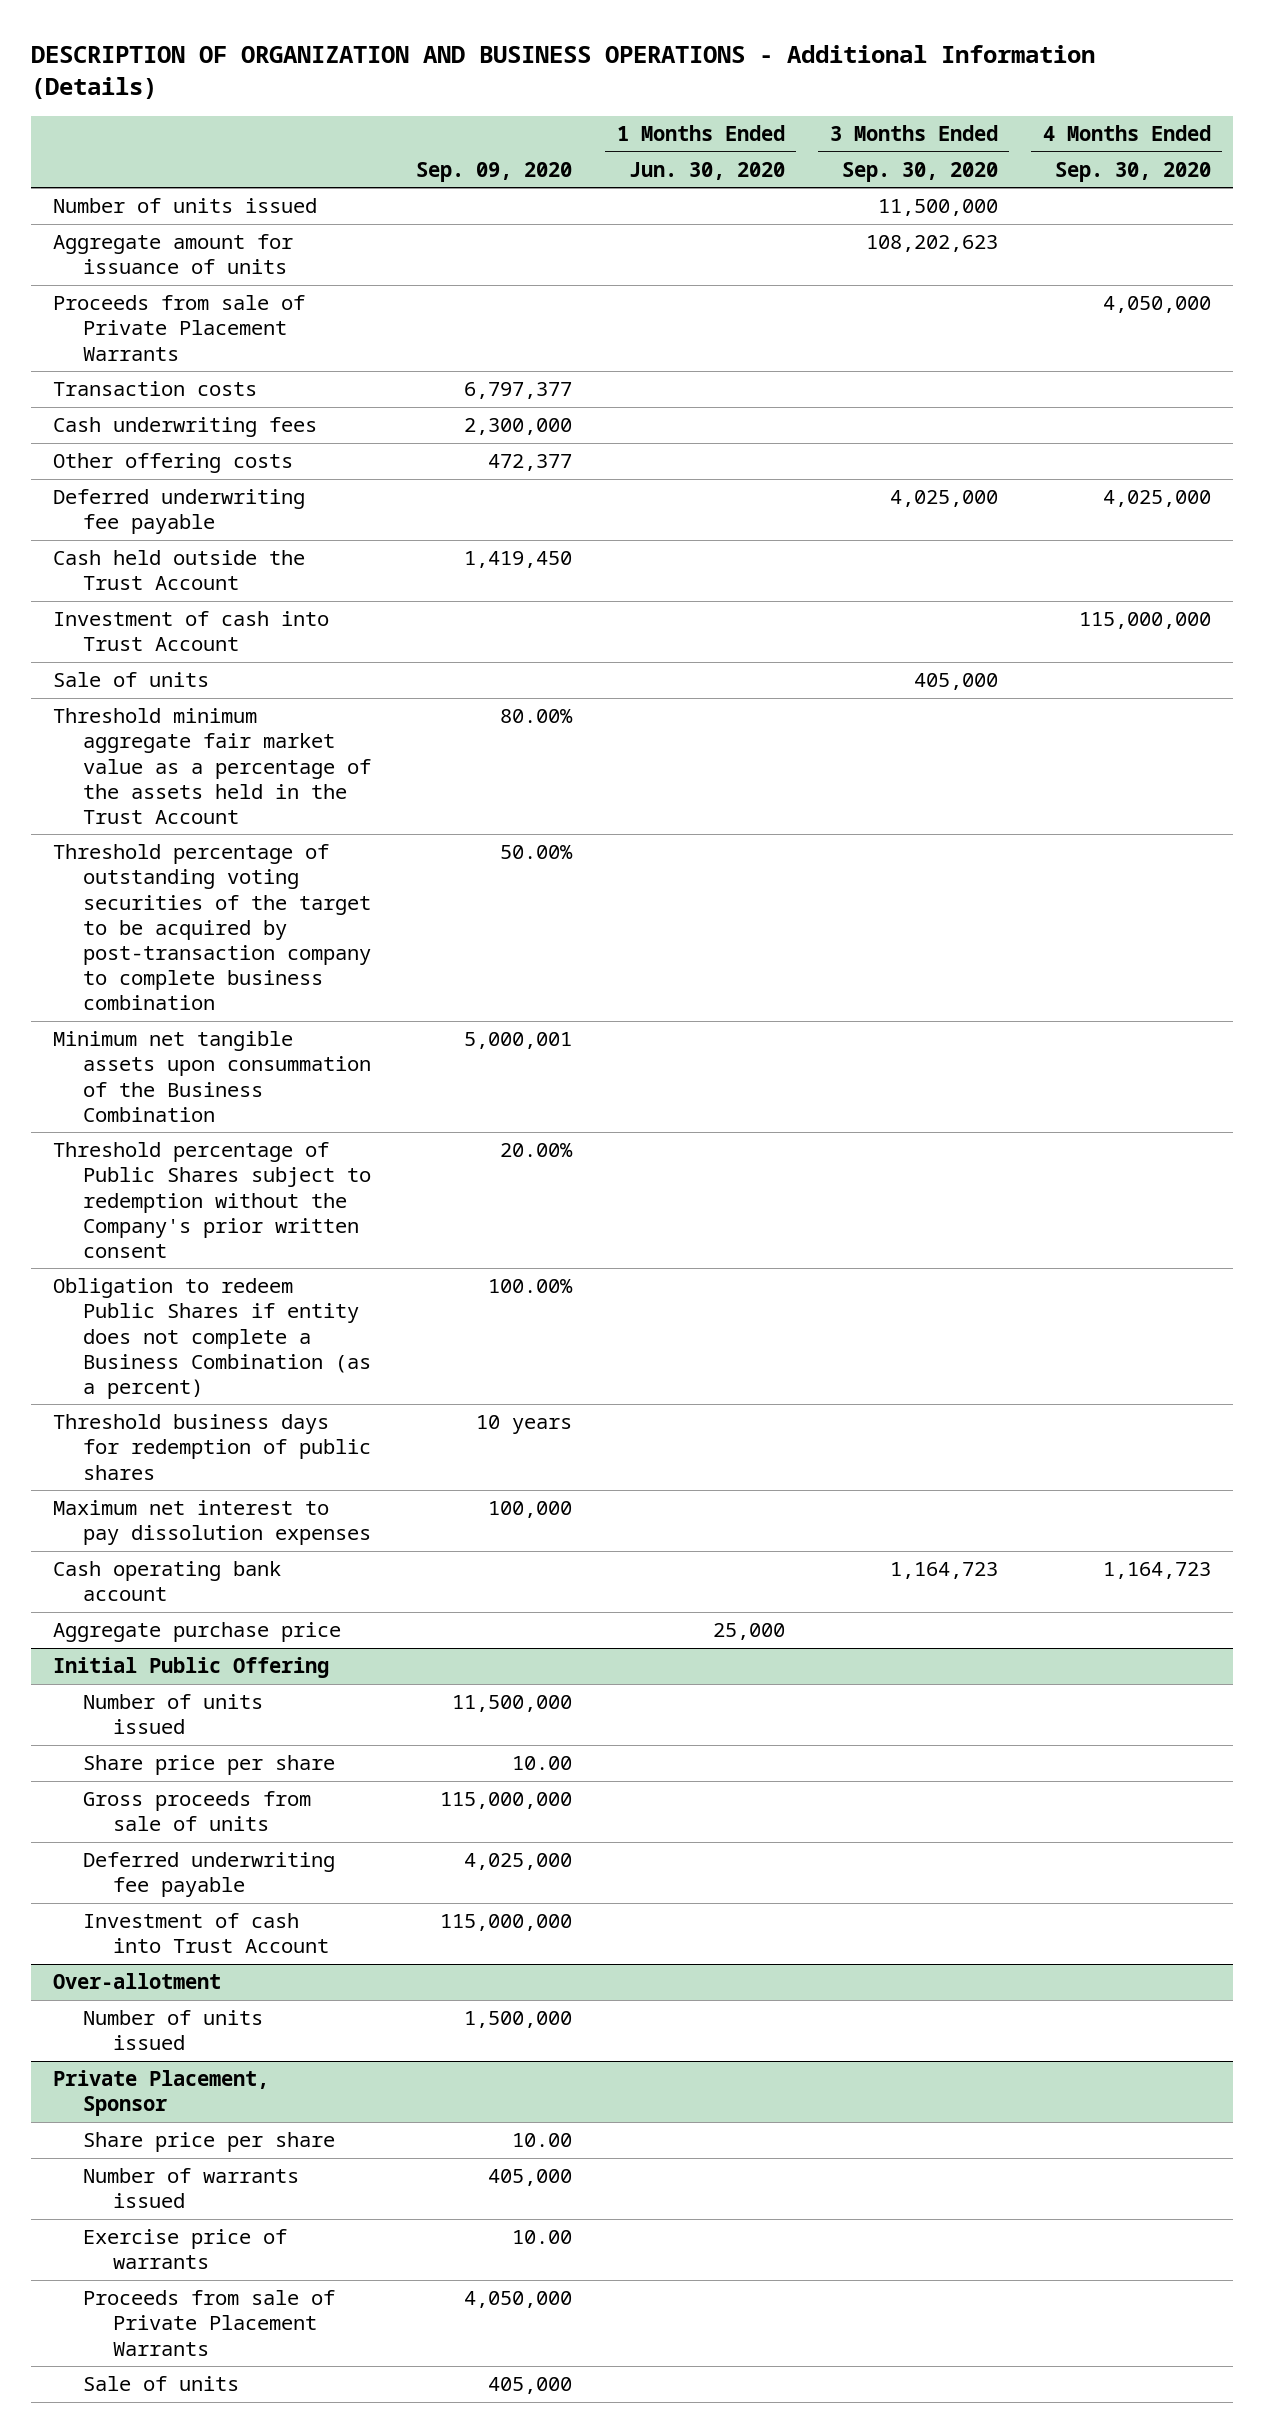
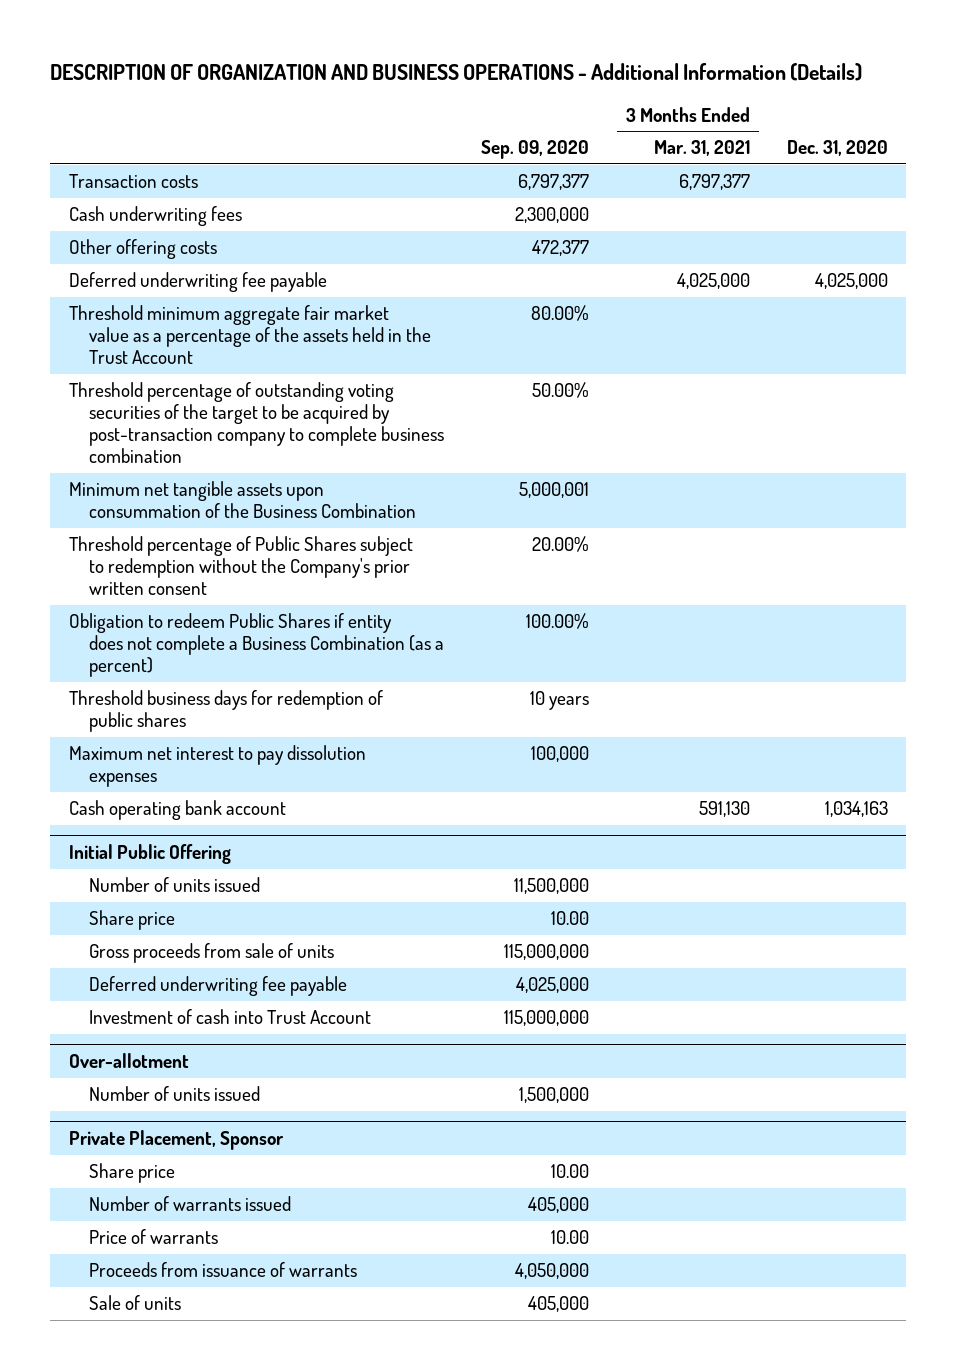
- | Sep. 09, 2020 | 1 Months Ended Jun. 30, 2020 | 3 Months Ended Sep. 30, 2020 | 4 Months Ended Sep. 30, 2020
+ | Sep. 09, 2020 | 3 Months Ended Mar. 31, 2021 | Dec. 31, 2020
- Number of units issued | | | 11,500,000 |
- Aggregate amount for issuance of units | | | 108,202,623 |
- Proceeds from sale of Private Placement Warrants | | | | 4,050,000
- Cash held outside the Trust Account | 1,419,450 | | |
- Investment of cash into Trust Account | | | | 115,000,000
- Sale of units | | | 405,000 |
- Aggregate purchase price | | 25,000 | |
@ Initial Public Offering
- Share price per share | 10.00 | | |
+ Share price | 10.00 | |
@ Private Placement, Sponsor
- Share price per share | 10.00 | | |
+ Share price | 10.00 | |
- Exercise price of warrants | 10.00 | | |
- Proceeds from sale of Private Placement Warrants | 4,050,000 | | |
+ Price of warrants | 10.00 | |
+ Proceeds from issuance of warrants | 4,050,000 | |

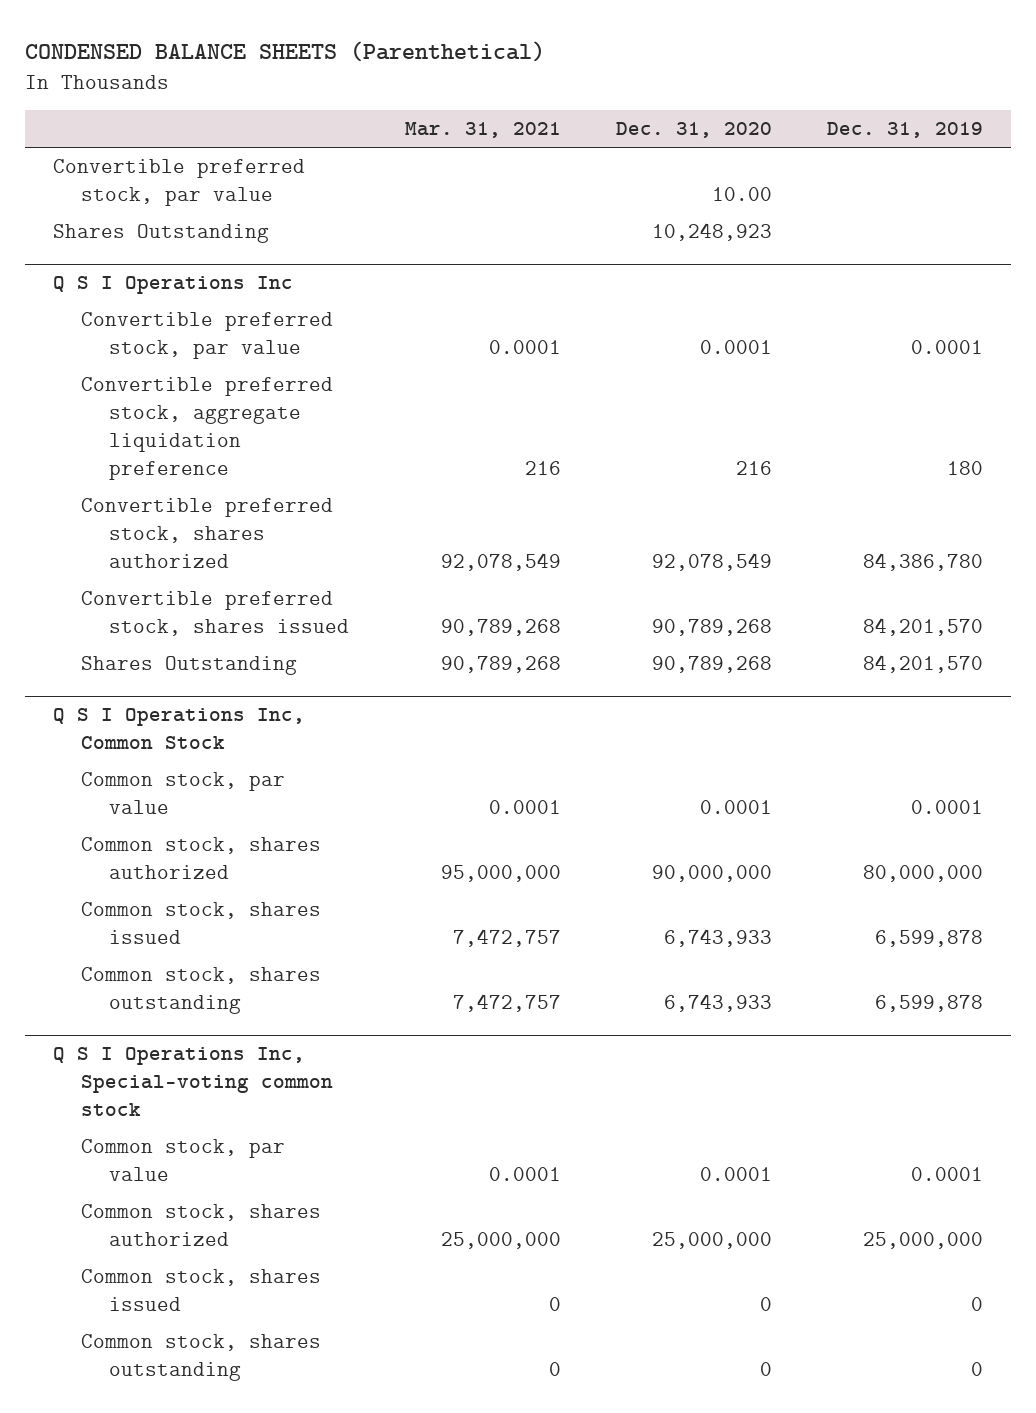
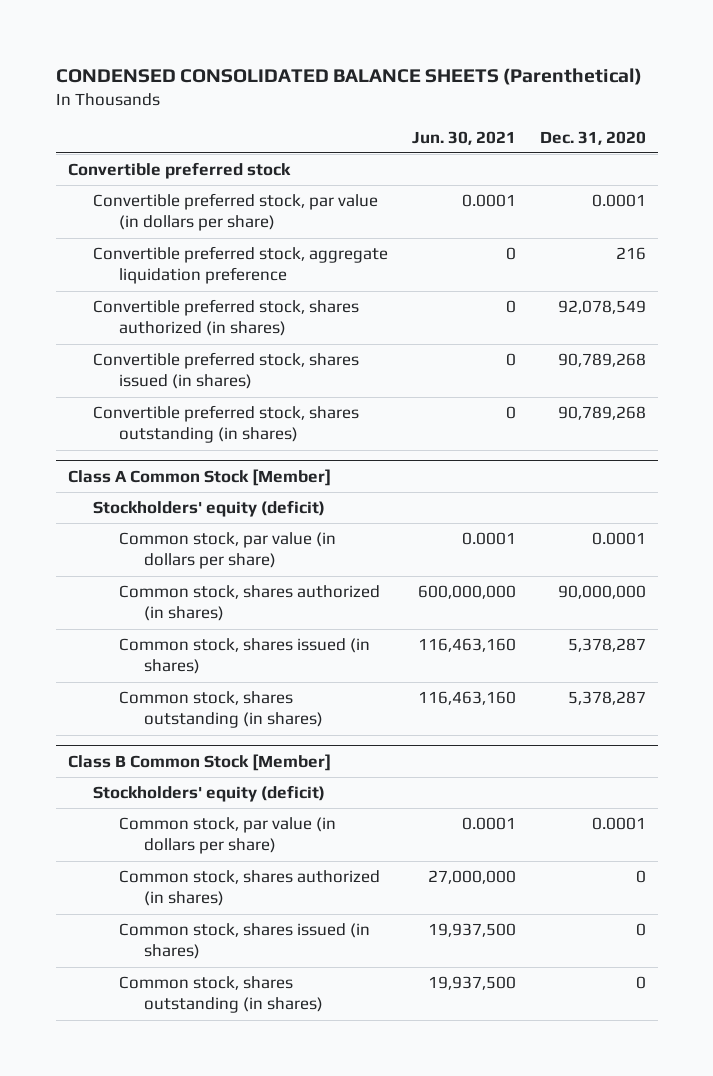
- CONDENSED BALANCE SHEETS (Parenthetical)
+ CONDENSED CONSOLIDATED BALANCE SHEETS (Parenthetical)
- | Mar. 31, 2021 | Dec. 31, 2020 | Dec. 31, 2019
+ | Jun. 30, 2021 | Dec. 31, 2020
- Convertible preferred stock, par value | | 10.00 |
- Shares Outstanding | | 10,248,923 |
- Q S I Operations Inc
- Convertible preferred stock, par value | 0.0001 | 0.0001 | 0.0001
+ Convertible preferred stock
+ Convertible preferred stock, par value (in dollars per share) | 0.0001 | 0.0001
- Convertible preferred stock, shares authorized | 92,078,549 | 92,078,549 | 84,386,780
- Convertible preferred stock, shares issued | 90,789,268 | 90,789,268 | 84,201,570
- Shares Outstanding | 90,789,268 | 90,789,268 | 84,201,570
- Q S I Operations Inc, Common Stock
- Common stock, par value | 0.0001 | 0.0001 | 0.0001
- Common stock, shares authorized | 95,000,000 | 90,000,000 | 80,000,000
- Common stock, shares issued | 7,472,757 | 6,743,933 | 6,599,878
- Common stock, shares outstanding | 7,472,757 | 6,743,933 | 6,599,878
- Q S I Operations Inc, Special-voting common stock
- Common stock, par value | 0.0001 | 0.0001 | 0.0001
- Common stock, shares authorized | 25,000,000 | 25,000,000 | 25,000,000
- Common stock, shares issued | 0 | 0 | 0
- Common stock, shares outstanding | 0 | 0 | 0
+ Convertible preferred stock, shares authorized (in shares) | 0 | 92,078,549
+ Convertible preferred stock, shares issued (in shares) | 0 | 90,789,268
+ Convertible preferred stock, shares outstanding (in shares) | 0 | 90,789,268
+ Class A Common Stock [Member]
+ Stockholders' equity (deficit)
+ Common stock, par value (in dollars per share) | 0.0001 | 0.0001
+ Common stock, shares authorized (in shares) | 600,000,000 | 90,000,000
+ Common stock, shares issued (in shares) | 116,463,160 | 5,378,287
+ Common stock, shares outstanding (in shares) | 116,463,160 | 5,378,287
+ Class B Common Stock [Member]
+ Stockholders' equity (deficit)
+ Common stock, par value (in dollars per share) | 0.0001 | 0.0001
+ Common stock, shares authorized (in shares) | 27,000,000 | 0
+ Common stock, shares issued (in shares) | 19,937,500 | 0
+ Common stock, shares outstanding (in shares) | 19,937,500 | 0

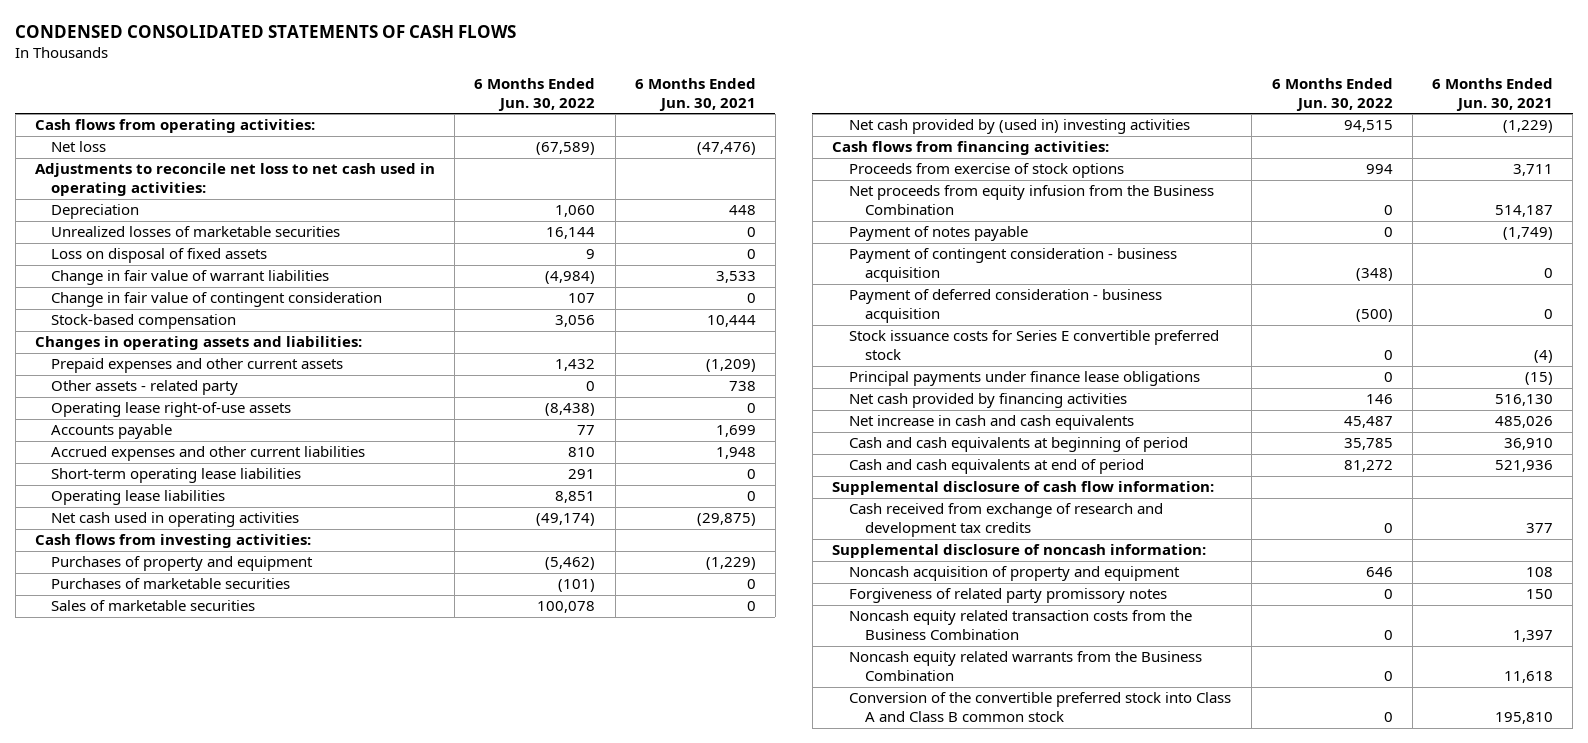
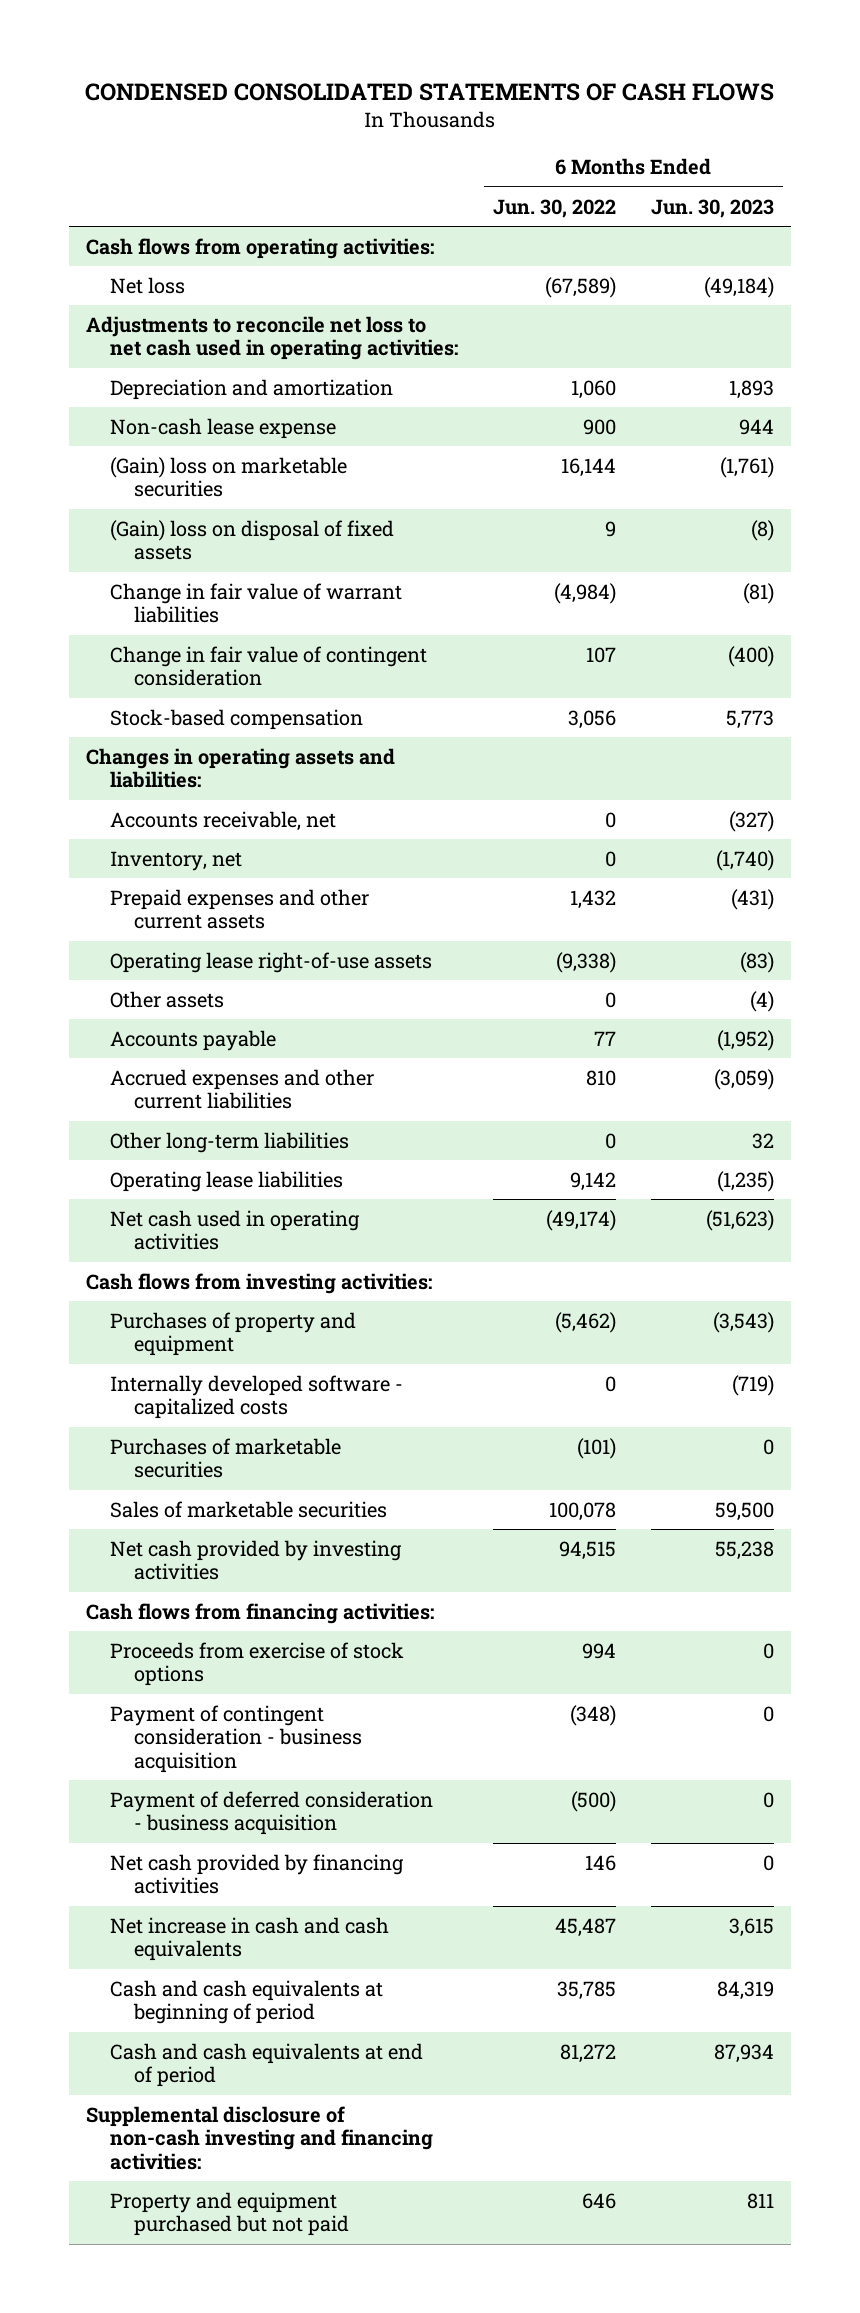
- | 6 Months Ended Jun. 30, 2022 | 6 Months Ended Jun. 30, 2021
+ | 6 Months Ended Jun. 30, 2022 | 6 Months Ended Jun. 30, 2023
- Depreciation | 1,060 | 448
- Unrealized losses of marketable securities | 16,144 | 0
- Loss on disposal of fixed assets | 9 | 0
+ Depreciation and amortization | 1,060 | 1,893
+ Non-cash lease expense | 900 | 944
+ (Gain) loss on marketable securities | 16,144 | (1,761)
+ (Gain) loss on disposal of fixed assets | 9 | (8)
+ Accounts receivable, net | 0 | (327)
+ Inventory, net | 0 | (1,740)
- Other assets - related party | 0 | 738
- Operating lease right-of-use assets | (8,438) | 0
+ Operating lease right-of-use assets | (9,338) | (83)
+ Other assets | 0 | (4)
- Short-term operating lease liabilities | 291 | 0
- Operating lease liabilities | 8,851 | 0
+ Other long-term liabilities | 0 | 32
+ Operating lease liabilities | 9,142 | (1,235)
+ Internally developed software - capitalized costs | 0 | (719)
- Net cash provided by (used in) investing activities | 94,515 | (1,229)
+ Net cash provided by investing activities | 94,515 | 55,238
- Net proceeds from equity infusion from the Business Combination | 0 | 514,187
- Payment of notes payable | 0 | (1,749)
- Stock issuance costs for Series E convertible preferred stock | 0 | (4)
- Principal payments under finance lease obligations | 0 | (15)
- Supplemental disclosure of cash flow information:
- Cash received from exchange of research and development tax credits | 0 | 377
- Supplemental disclosure of noncash information:
- Noncash acquisition of property and equipment | 646 | 108
- Forgiveness of related party promissory notes | 0 | 150
- Noncash equity related transaction costs from the Business Combination | 0 | 1,397
- Noncash equity related warrants from the Business Combination | 0 | 11,618
- Conversion of the convertible preferred stock into Class A and Class B common stock | 0 | 195,810
+ Supplemental disclosure of non-cash investing and financing activities:
+ Property and equipment purchased but not paid | 646 | 811

